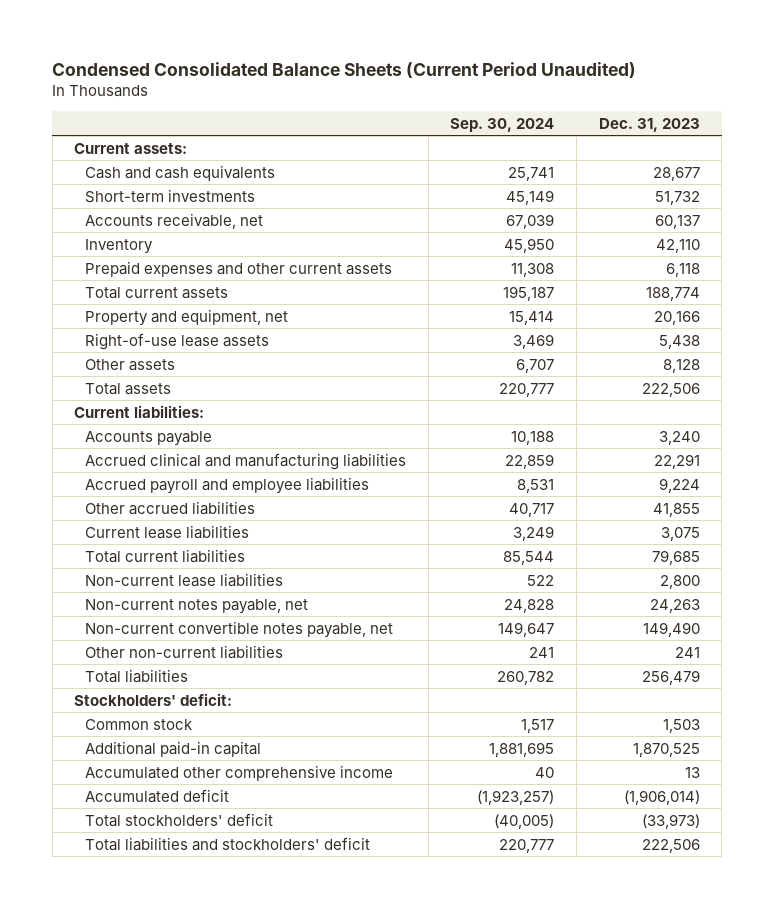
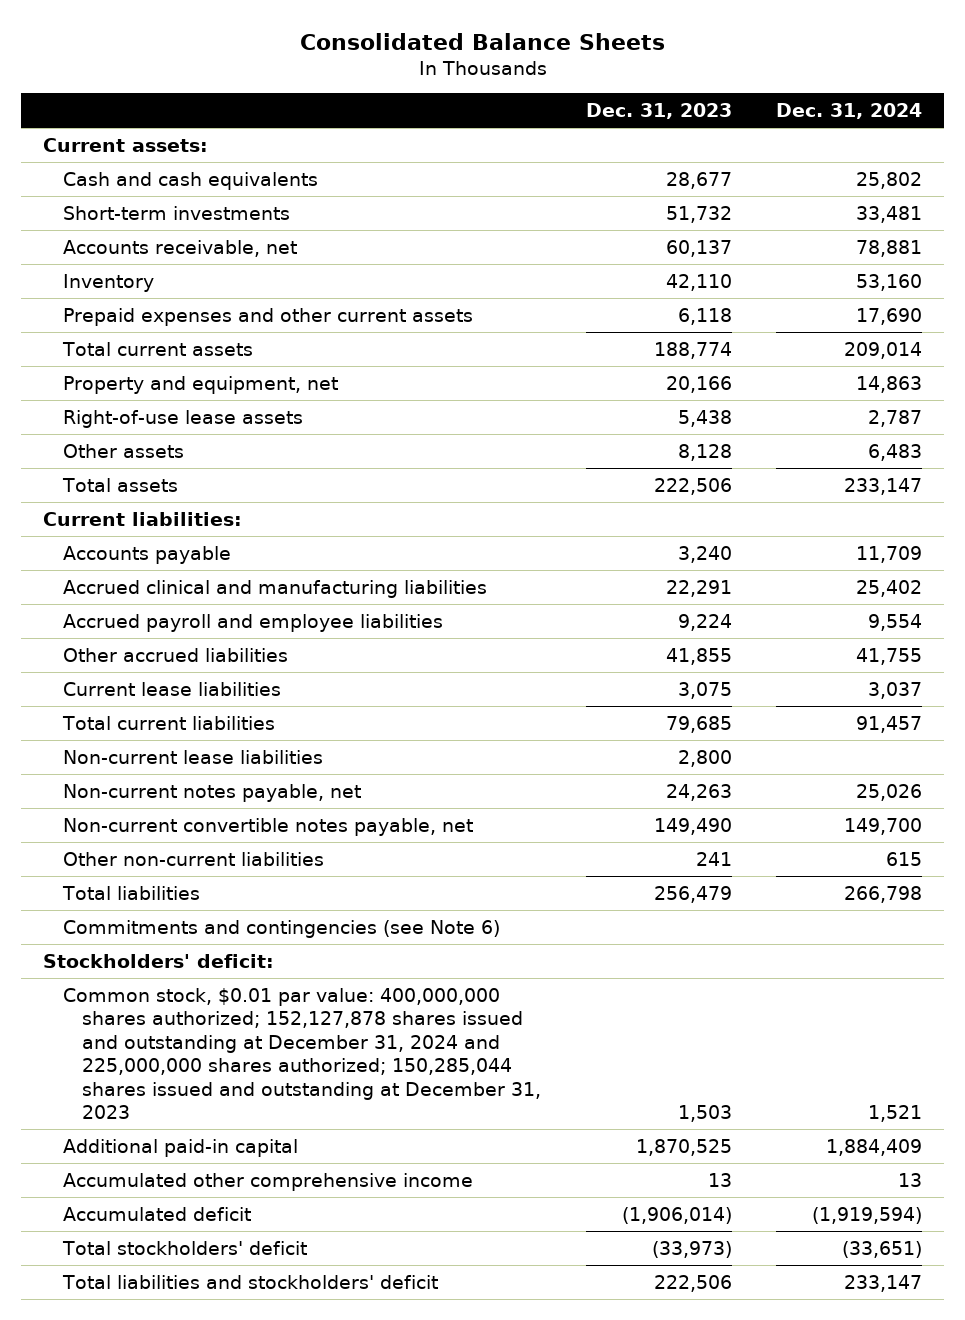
- Condensed Consolidated Balance Sheets (Current Period Unaudited)
+ Consolidated Balance Sheets
- | Sep. 30, 2024 | Dec. 31, 2023
+ | Dec. 31, 2023 | Dec. 31, 2024
+ Commitments and contingencies (see Note 6)
- Common stock | 1,517 | 1,503
+ Common stock, $0.01 par value: 400,000,000 shares authorized; 152,127,878 shares issued and outstanding at December 31, 2024 and 225,000,000 shares authorized; 150,285,044 shares issued and outstanding at December 31, 2023 | 1,503 | 1,521

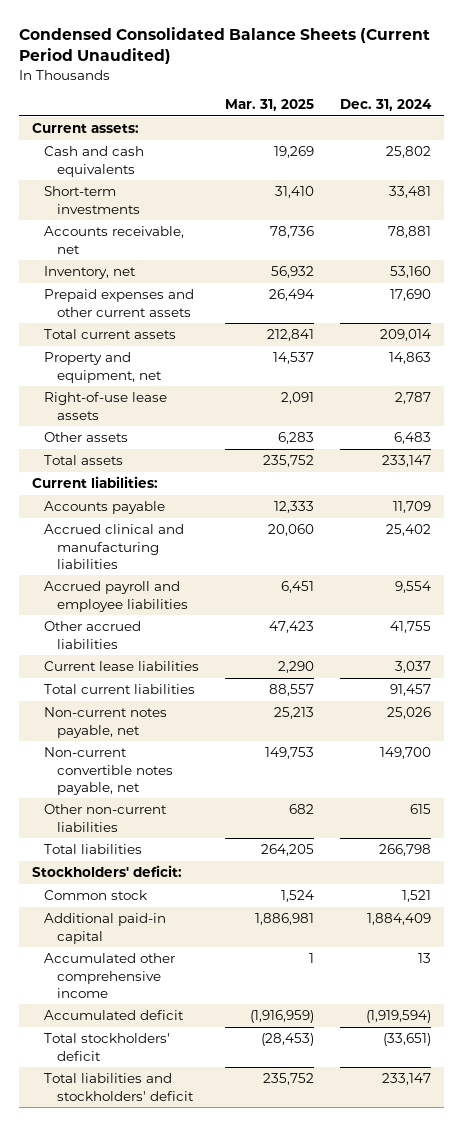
- Consolidated Balance Sheets
+ Condensed Consolidated Balance Sheets (Current Period Unaudited)
- | Dec. 31, 2023 | Dec. 31, 2024
+ | Mar. 31, 2025 | Dec. 31, 2024
- Inventory | 42,110 | 53,160
+ Inventory, net | 56,932 | 53,160
- Non-current lease liabilities | 2,800 |
- Commitments and contingencies (see Note 6)
- Common stock, $0.01 par value: 400,000,000 shares authorized; 152,127,878 shares issued and outstanding at December 31, 2024 and 225,000,000 shares authorized; 150,285,044 shares issued and outstanding at December 31, 2023 | 1,503 | 1,521
+ Common stock | 1,524 | 1,521

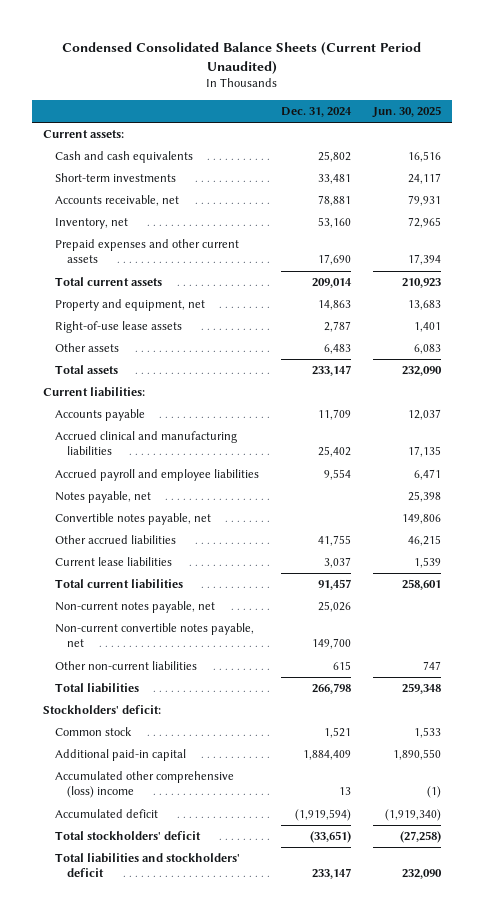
- | Mar. 31, 2025 | Dec. 31, 2024
+ | Dec. 31, 2024 | Jun. 30, 2025
+ Notes payable, net | | 25,398
+ Convertible notes payable, net | | 149,806
- Accumulated other comprehensive income | 1 | 13
+ Accumulated other comprehensive (loss) income | 13 | (1)

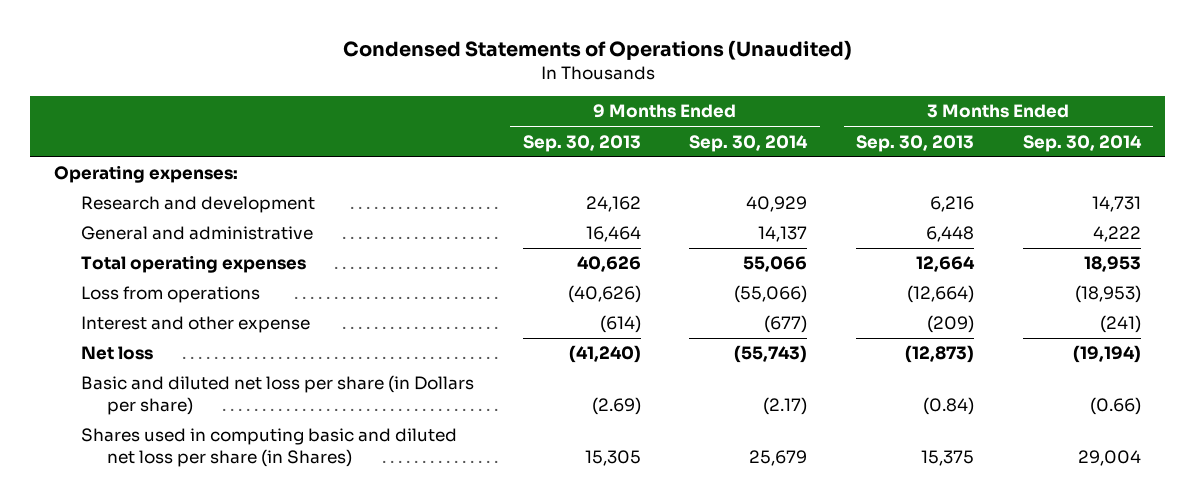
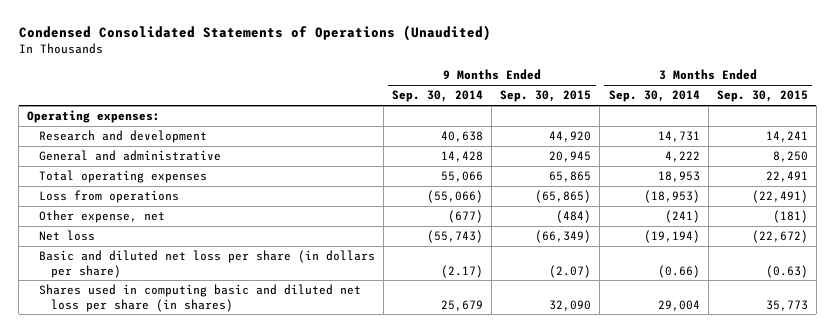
- Condensed Statements of Operations (Unaudited)
+ Condensed Consolidated Statements of Operations (Unaudited)
- | 9 Months Ended Sep. 30, 2013 | 9 Months Ended Sep. 30, 2014 | 3 Months Ended Sep. 30, 2013 | 3 Months Ended Sep. 30, 2014
+ | 9 Months Ended Sep. 30, 2014 | 9 Months Ended Sep. 30, 2015 | 3 Months Ended Sep. 30, 2014 | 3 Months Ended Sep. 30, 2015
- Research and development | 24,162 | 40,929 | 6,216 | 14,731
- General and administrative | 16,464 | 14,137 | 6,448 | 4,222
+ Research and development | 40,638 | 44,920 | 14,731 | 14,241
+ General and administrative | 14,428 | 20,945 | 4,222 | 8,250
- Interest and other expense | (614) | (677) | (209) | (241)
+ Other expense, net | (677) | (484) | (241) | (181)
- Basic and diluted net loss per share (in Dollars per share) | (2.69) | (2.17) | (0.84) | (0.66)
- Shares used in computing basic and diluted net loss per share (in Shares) | 15,305 | 25,679 | 15,375 | 29,004
+ Basic and diluted net loss per share (in dollars per share) | (2.17) | (2.07) | (0.66) | (0.63)
+ Shares used in computing basic and diluted net loss per share (in shares) | 25,679 | 32,090 | 29,004 | 35,773

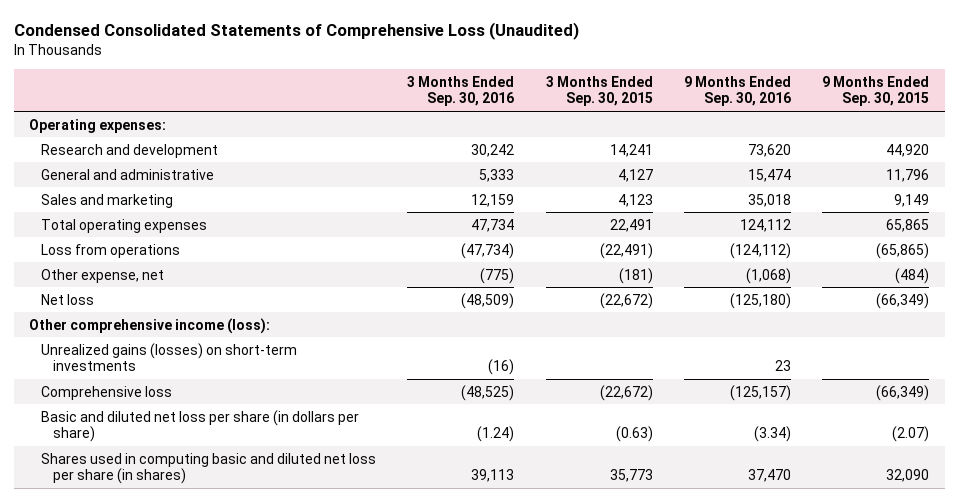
- Condensed Consolidated Statements of Operations (Unaudited)
+ Condensed Consolidated Statements of Comprehensive Loss (Unaudited)
- | 9 Months Ended Sep. 30, 2014 | 9 Months Ended Sep. 30, 2015 | 3 Months Ended Sep. 30, 2014 | 3 Months Ended Sep. 30, 2015
+ | 3 Months Ended Sep. 30, 2016 | 3 Months Ended Sep. 30, 2015 | 9 Months Ended Sep. 30, 2016 | 9 Months Ended Sep. 30, 2015
- General and administrative | 14,428 | 20,945 | 4,222 | 8,250
+ General and administrative | 5,333 | 4,127 | 15,474 | 11,796
+ Sales and marketing | 12,159 | 4,123 | 35,018 | 9,149
+ Other comprehensive income (loss):
+ Unrealized gains (losses) on short-term investments | (16) | | 23 |
+ Comprehensive loss | (48,525) | (22,672) | (125,157) | (66,349)

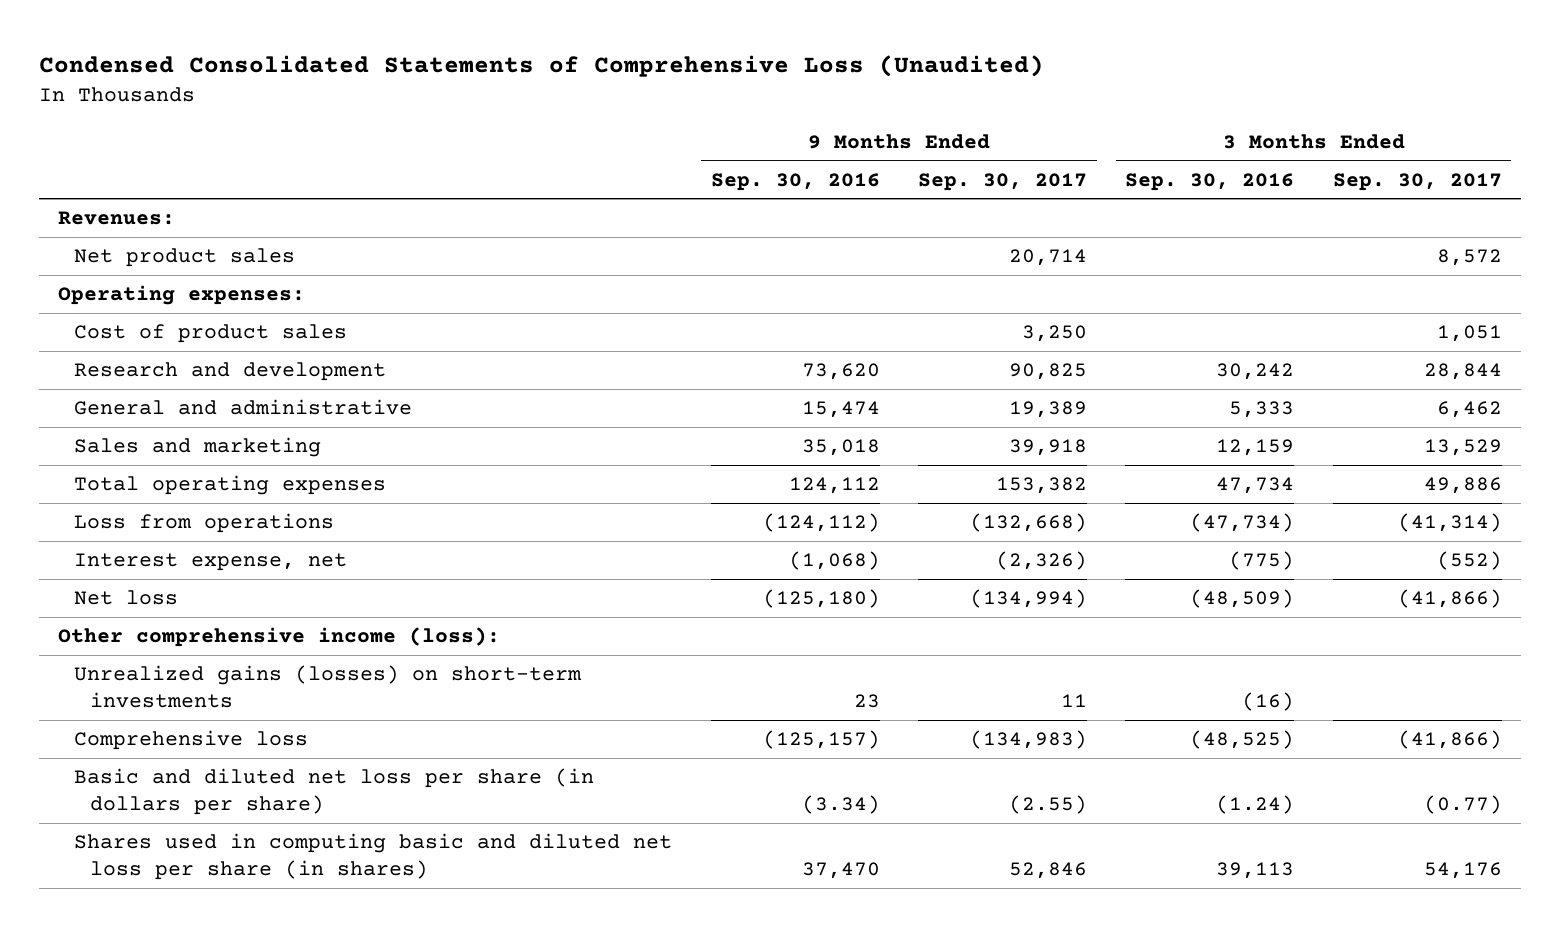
- | 3 Months Ended Sep. 30, 2016 | 3 Months Ended Sep. 30, 2015 | 9 Months Ended Sep. 30, 2016 | 9 Months Ended Sep. 30, 2015
+ | 9 Months Ended Sep. 30, 2016 | 9 Months Ended Sep. 30, 2017 | 3 Months Ended Sep. 30, 2016 | 3 Months Ended Sep. 30, 2017
+ Revenues:
+ Net product sales | | 20,714 | | 8,572
+ Cost of product sales | | 3,250 | | 1,051
- Other expense, net | (775) | (181) | (1,068) | (484)
+ Interest expense, net | (1,068) | (2,326) | (775) | (552)

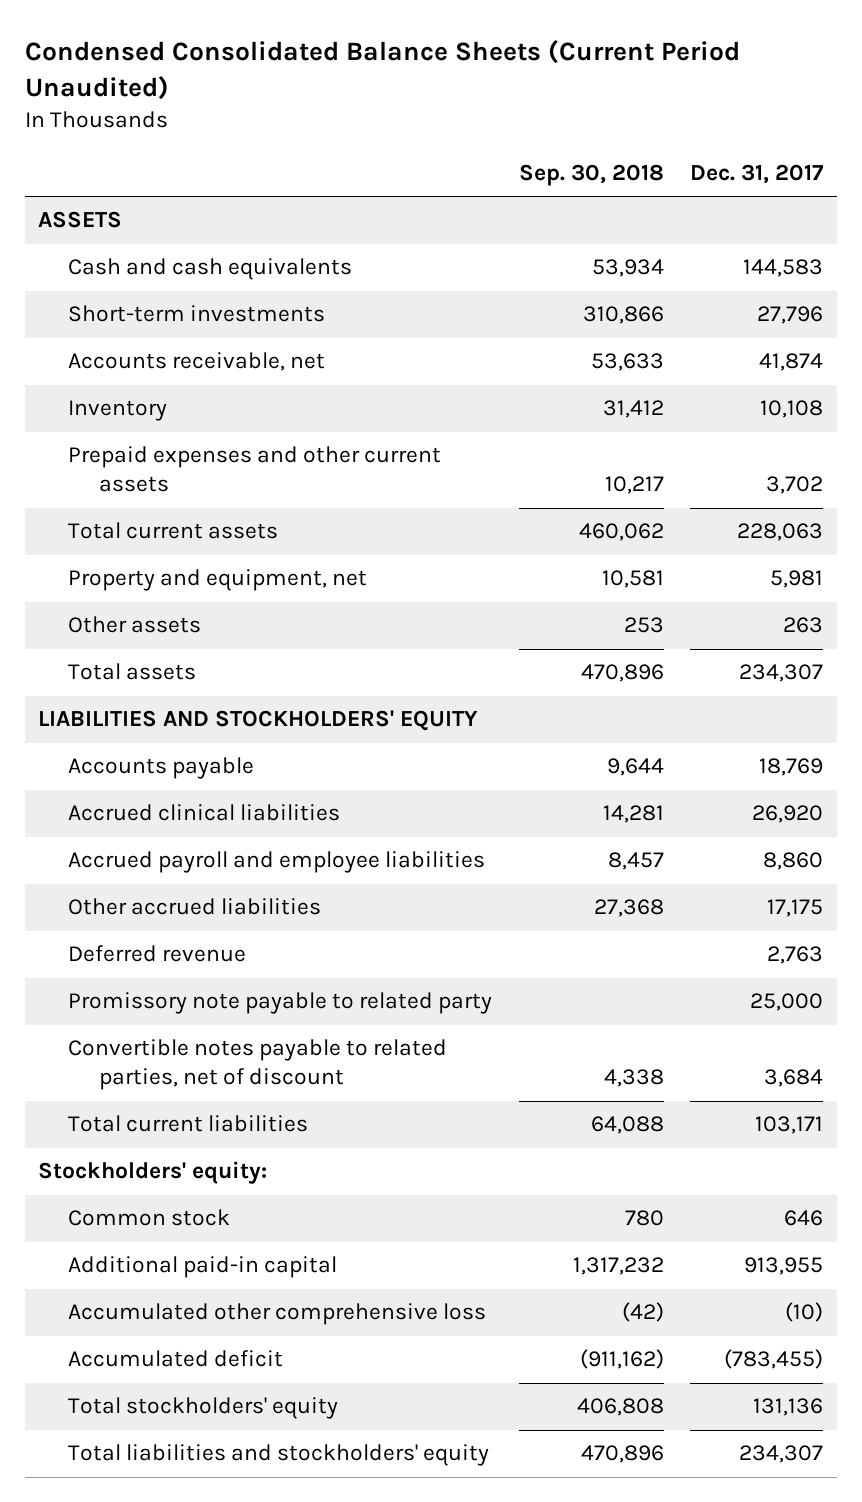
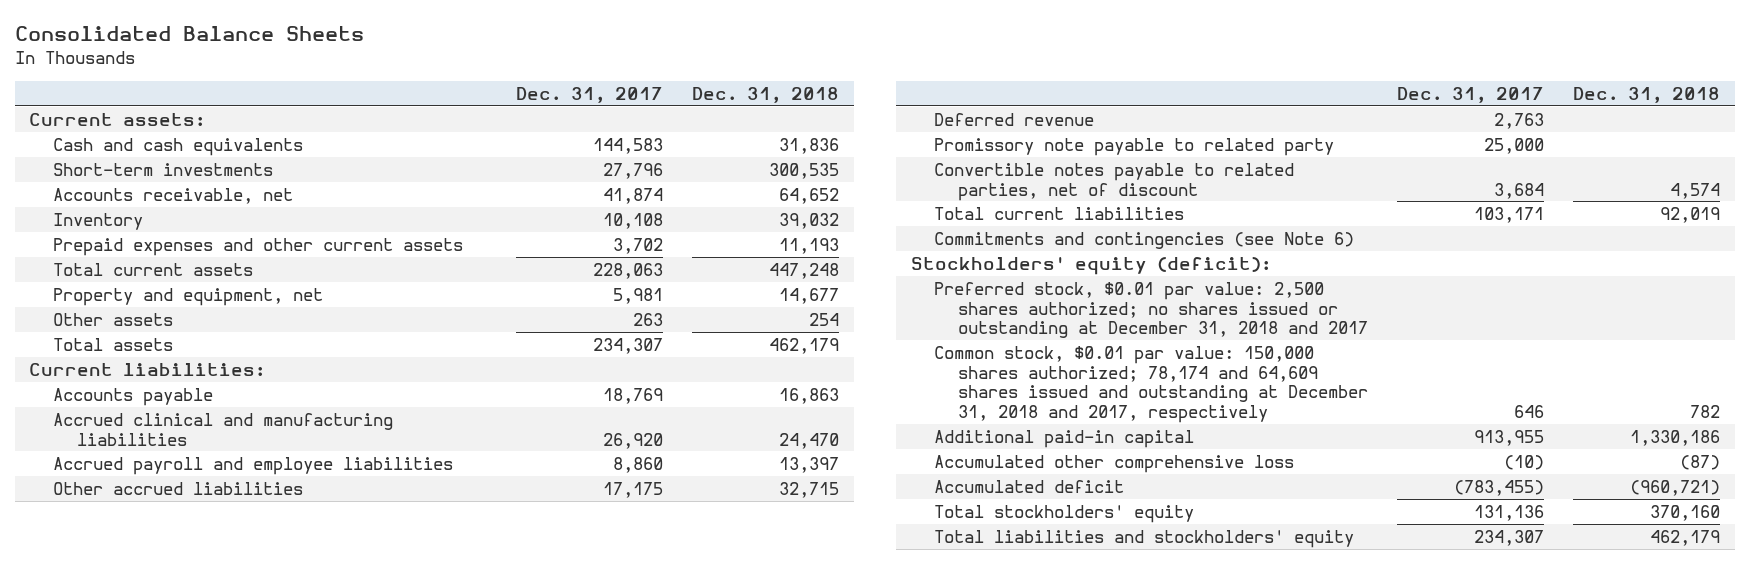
- Condensed Consolidated Balance Sheets (Current Period Unaudited)
+ Consolidated Balance Sheets
- | Sep. 30, 2018 | Dec. 31, 2017
+ | Dec. 31, 2017 | Dec. 31, 2018
- ASSETS
+ Current assets:
- LIABILITIES AND STOCKHOLDERS' EQUITY
+ Current liabilities:
- Accrued clinical liabilities | 14,281 | 26,920
+ Accrued clinical and manufacturing liabilities | 26,920 | 24,470
- Stockholders' equity:
- Common stock | 780 | 646
+ Commitments and contingencies (see Note 6)
+ Stockholders' equity (deficit):
+ Preferred stock, $0.01 par value: 2,500 shares authorized; no shares issued or outstanding at December 31, 2018 and 2017
+ Common stock, $0.01 par value: 150,000 shares authorized; 78,174 and 64,609 shares issued and outstanding at December 31, 2018 and 2017, respectively | 646 | 782

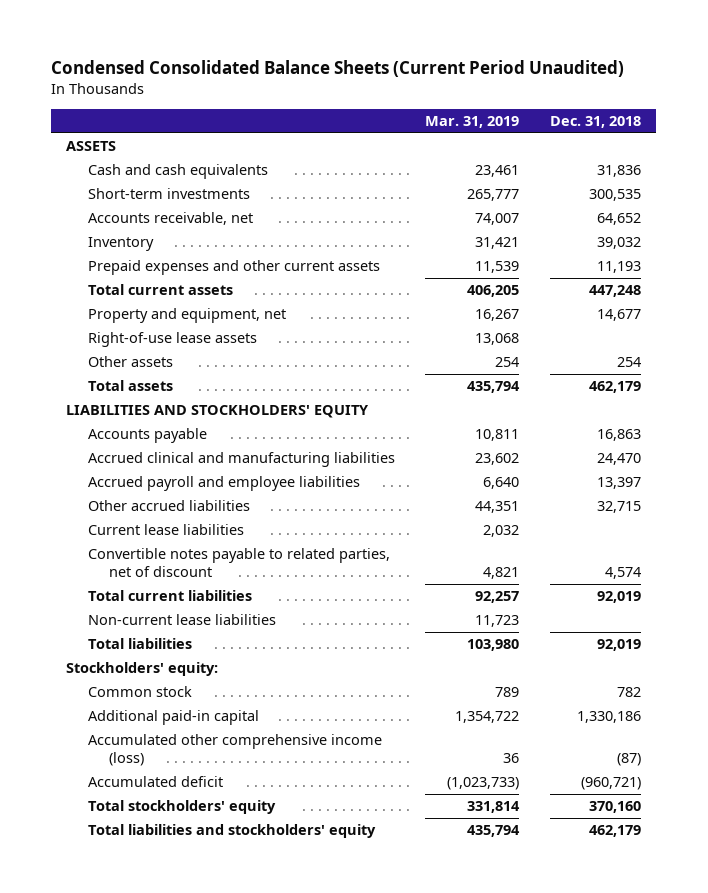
- Consolidated Balance Sheets
+ Condensed Consolidated Balance Sheets (Current Period Unaudited)
- | Dec. 31, 2017 | Dec. 31, 2018
+ | Mar. 31, 2019 | Dec. 31, 2018
- Current assets:
+ ASSETS
+ Right-of-use lease assets | 13,068 |
- Current liabilities:
+ LIABILITIES AND STOCKHOLDERS' EQUITY
- Deferred revenue | 2,763 |
- Promissory note payable to related party | 25,000 |
+ Current lease liabilities | 2,032 |
- Commitments and contingencies (see Note 6)
- Stockholders' equity (deficit):
- Preferred stock, $0.01 par value: 2,500 shares authorized; no shares issued or outstanding at December 31, 2018 and 2017
- Common stock, $0.01 par value: 150,000 shares authorized; 78,174 and 64,609 shares issued and outstanding at December 31, 2018 and 2017, respectively | 646 | 782
+ Non-current lease liabilities | 11,723 |
+ Total liabilities | 103,980 | 92,019
+ Stockholders' equity:
+ Common stock | 789 | 782
- Accumulated other comprehensive loss | (10) | (87)
+ Accumulated other comprehensive income (loss) | 36 | (87)

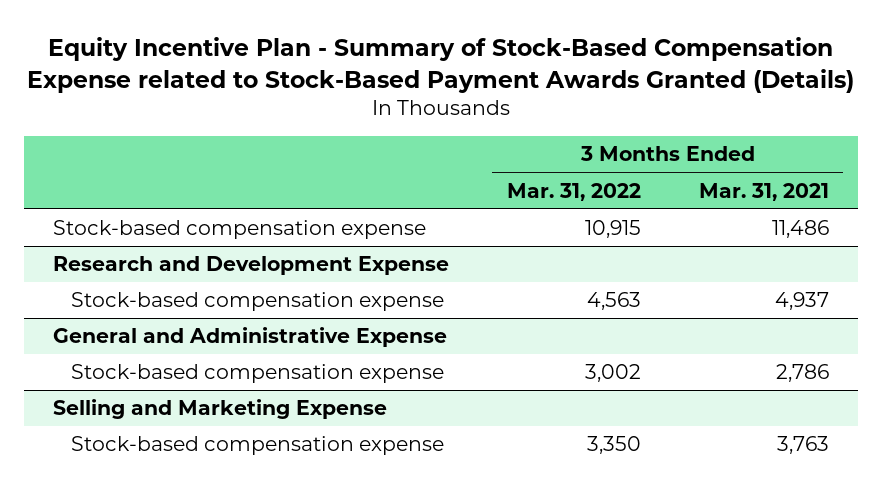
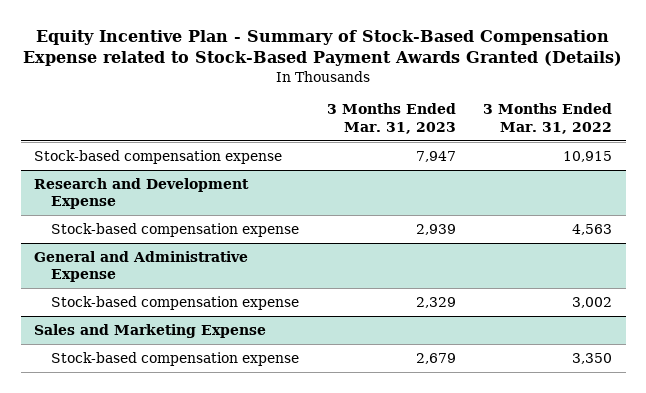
- | 3 Months Ended Mar. 31, 2022 | 3 Months Ended Mar. 31, 2021
+ | 3 Months Ended Mar. 31, 2023 | 3 Months Ended Mar. 31, 2022
- Selling and Marketing Expense
+ Sales and Marketing Expense

